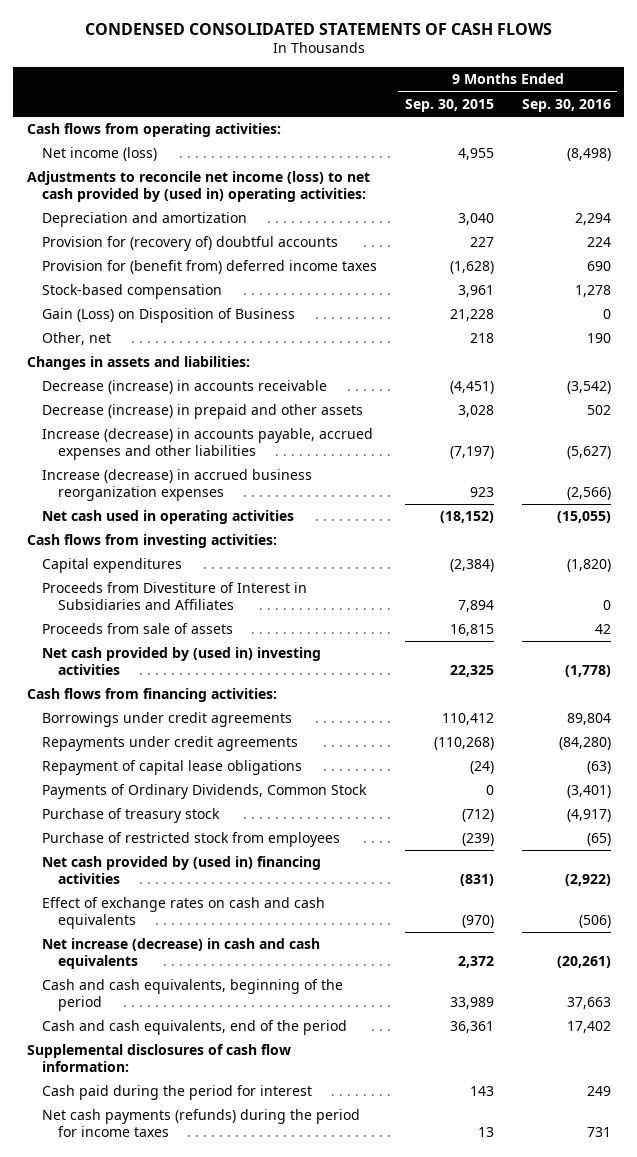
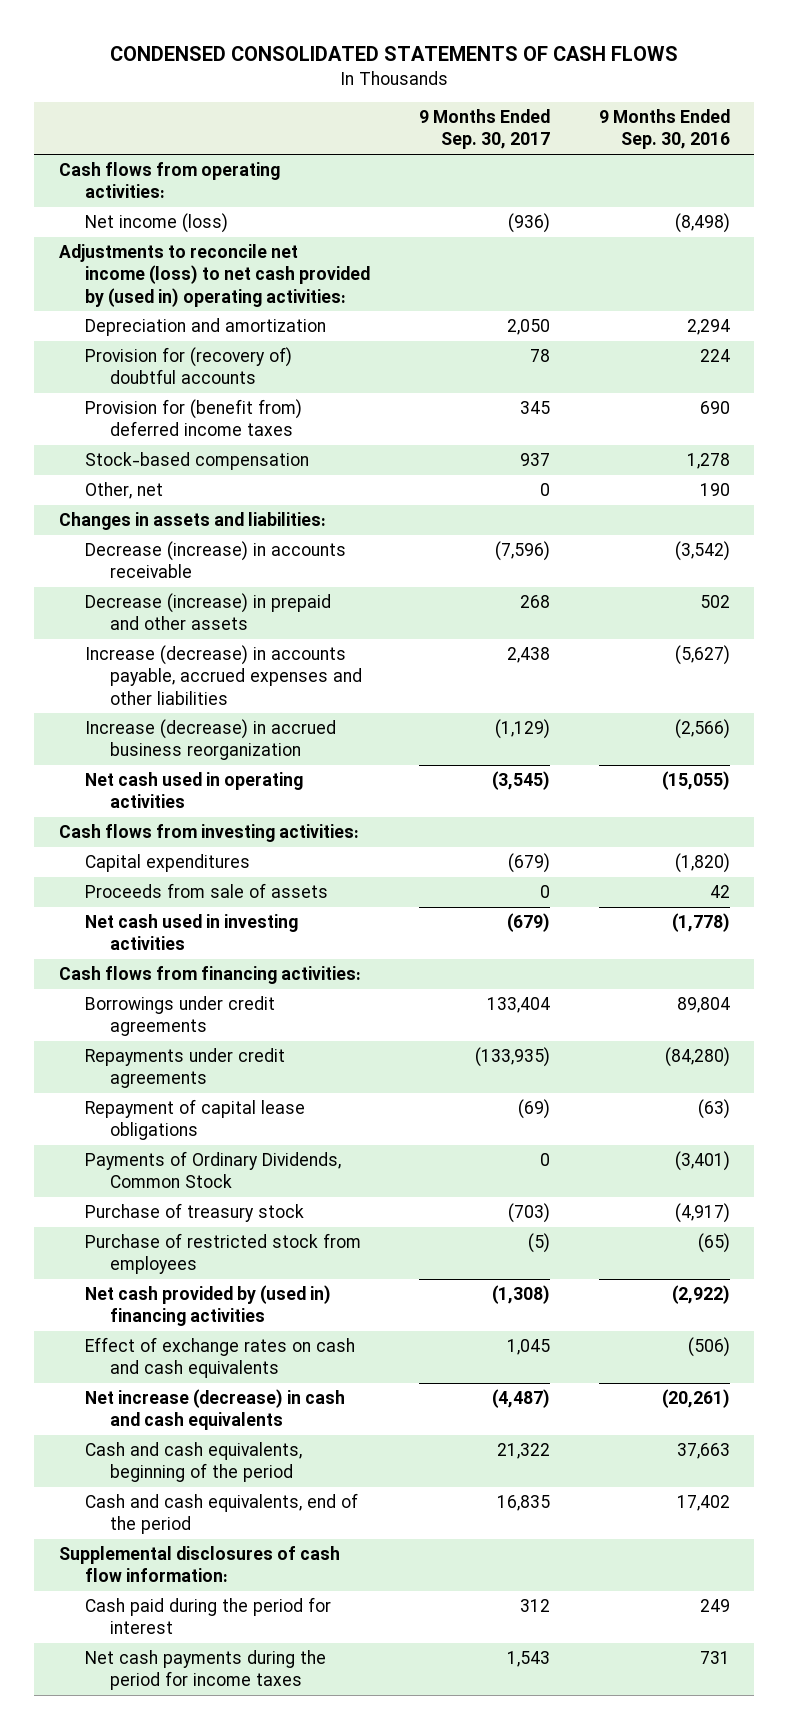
- | 9 Months Ended Sep. 30, 2015 | 9 Months Ended Sep. 30, 2016
+ | 9 Months Ended Sep. 30, 2017 | 9 Months Ended Sep. 30, 2016
- Gain (Loss) on Disposition of Business | 21,228 | 0
- Increase (decrease) in accrued business reorganization expenses | 923 | (2,566)
+ Increase (decrease) in accrued business reorganization | (1,129) | (2,566)
- Proceeds from Divestiture of Interest in Subsidiaries and Affiliates | 7,894 | 0
- Net cash provided by (used in) investing activities | 22,325 | (1,778)
+ Net cash used in investing activities | (679) | (1,778)
- Net cash payments (refunds) during the period for income taxes | 13 | 731
+ Net cash payments during the period for income taxes | 1,543 | 731

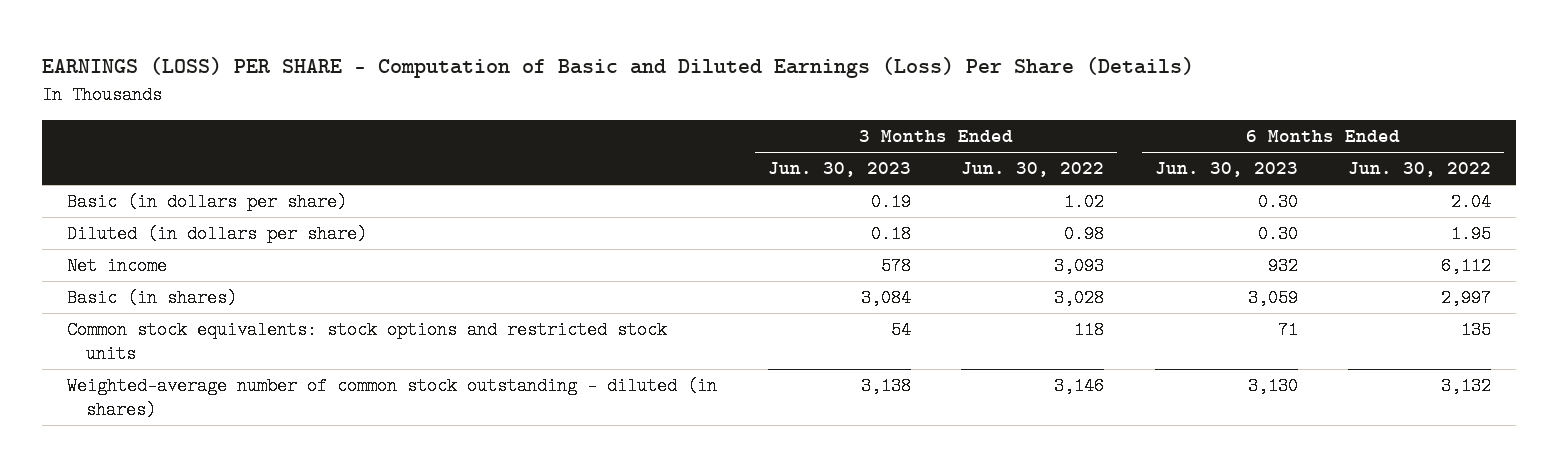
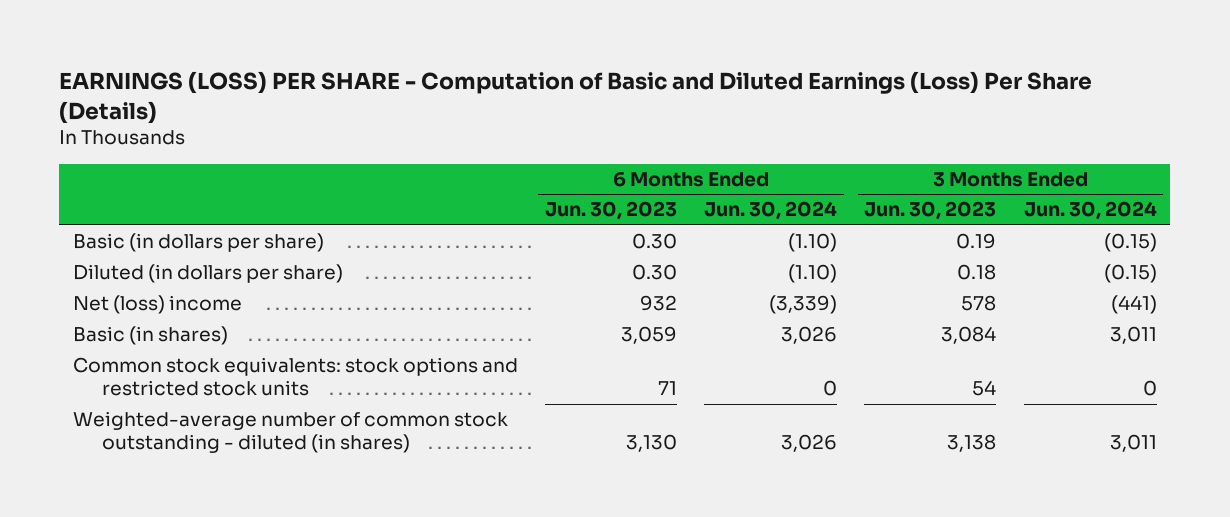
- | 3 Months Ended Jun. 30, 2023 | 3 Months Ended Jun. 30, 2022 | 6 Months Ended Jun. 30, 2023 | 6 Months Ended Jun. 30, 2022
+ | 6 Months Ended Jun. 30, 2023 | 6 Months Ended Jun. 30, 2024 | 3 Months Ended Jun. 30, 2023 | 3 Months Ended Jun. 30, 2024
- Net income | 578 | 3,093 | 932 | 6,112
+ Net (loss) income | 932 | (3,339) | 578 | (441)

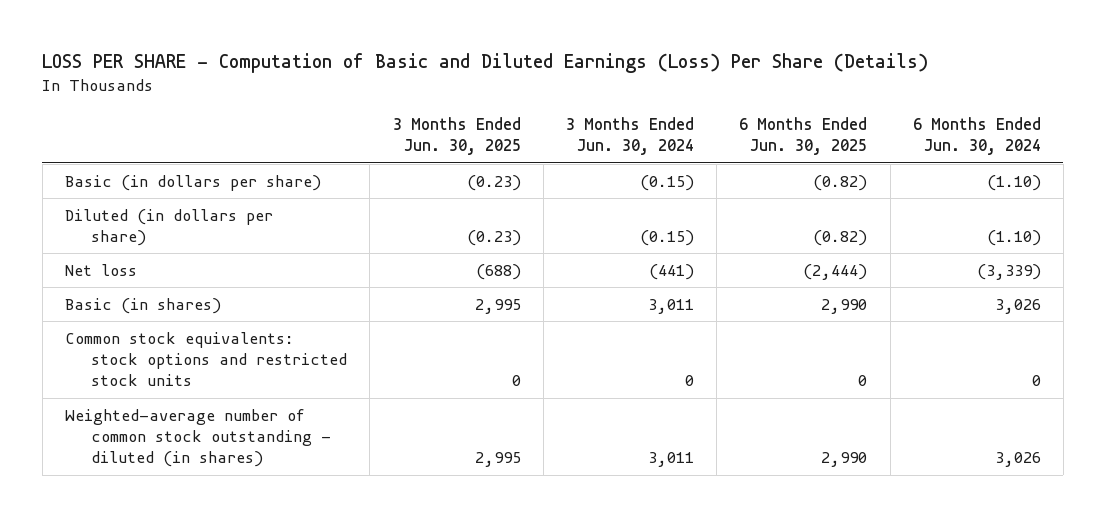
- EARNINGS (LOSS) PER SHARE - Computation of Basic and Diluted Earnings (Loss) Per Share (Details)
+ LOSS PER SHARE - Computation of Basic and Diluted Earnings (Loss) Per Share (Details)
- | 6 Months Ended Jun. 30, 2023 | 6 Months Ended Jun. 30, 2024 | 3 Months Ended Jun. 30, 2023 | 3 Months Ended Jun. 30, 2024
+ | 3 Months Ended Jun. 30, 2025 | 3 Months Ended Jun. 30, 2024 | 6 Months Ended Jun. 30, 2025 | 6 Months Ended Jun. 30, 2024
- Net (loss) income | 932 | (3,339) | 578 | (441)
+ Net loss | (688) | (441) | (2,444) | (3,339)

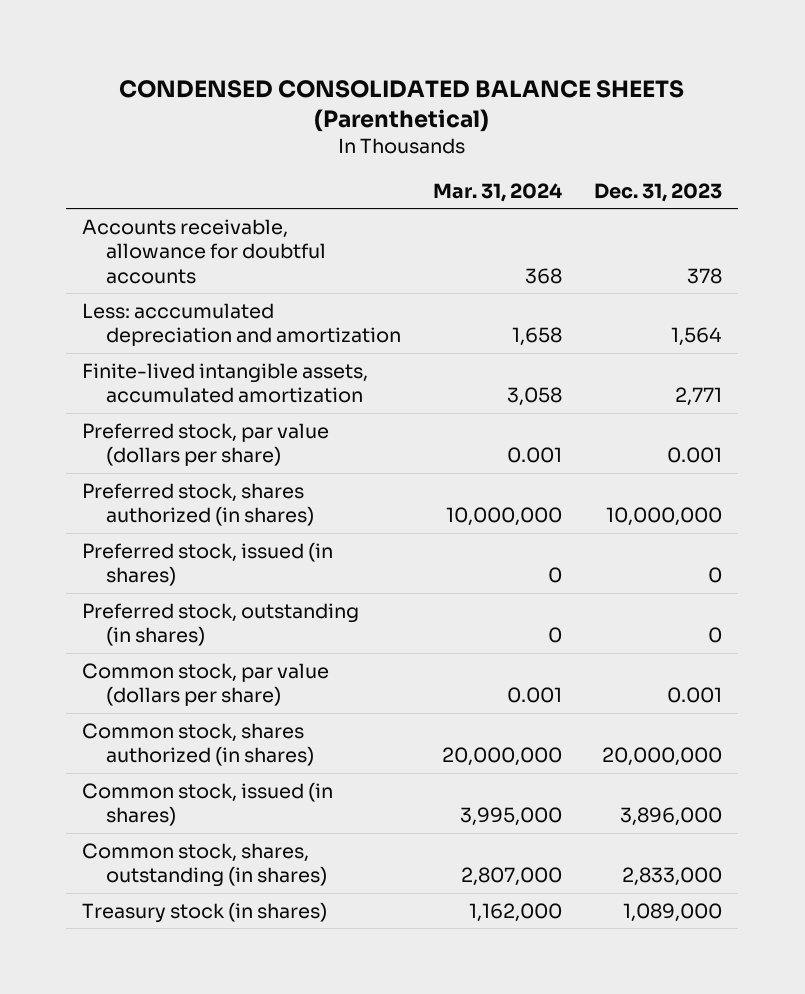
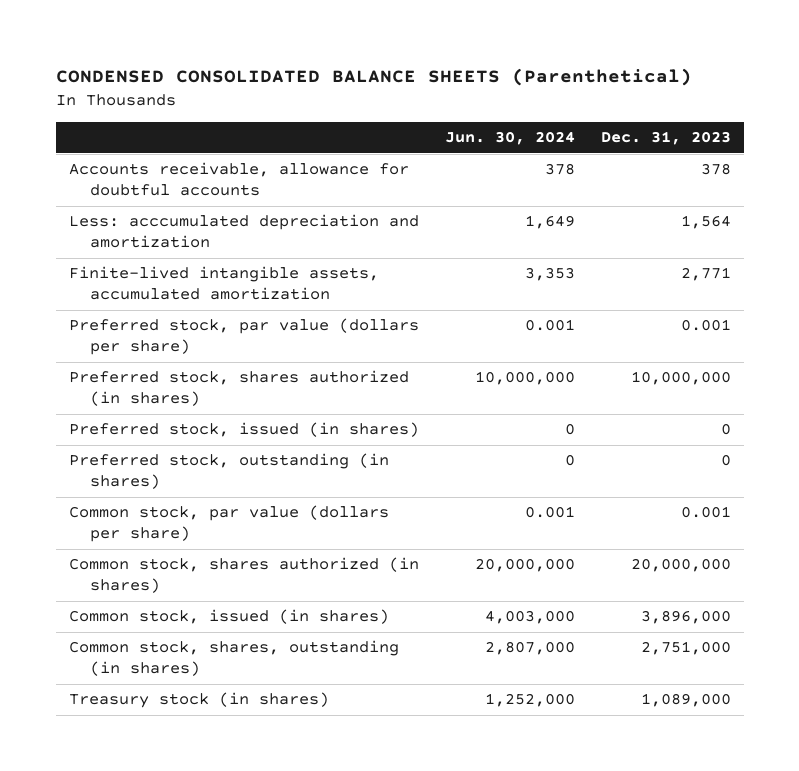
- | Mar. 31, 2024 | Dec. 31, 2023
+ | Jun. 30, 2024 | Dec. 31, 2023
- Common stock, shares, outstanding (in shares) | 2,807,000 | 2,833,000
+ Common stock, shares, outstanding (in shares) | 2,807,000 | 2,751,000

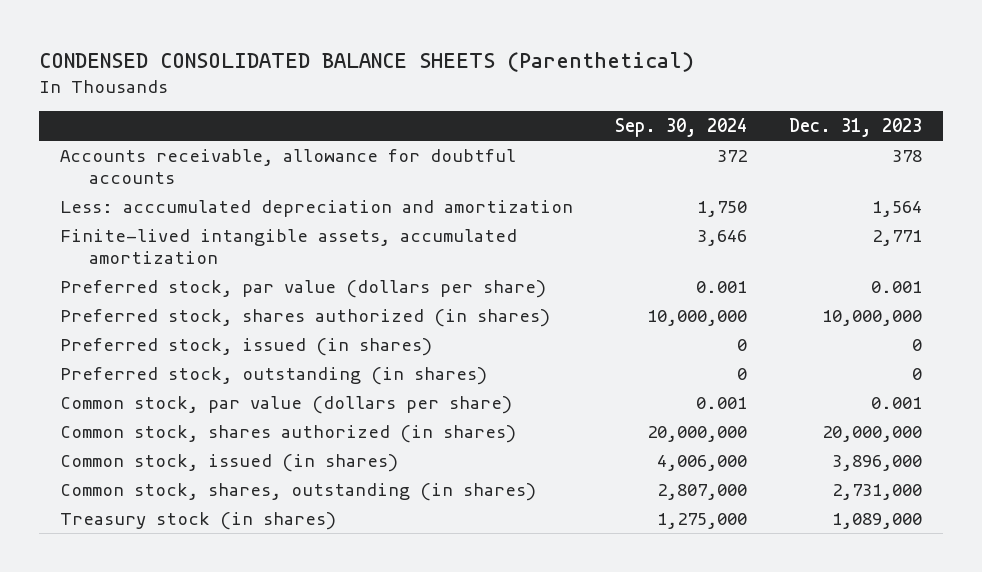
- | Jun. 30, 2024 | Dec. 31, 2023
+ | Sep. 30, 2024 | Dec. 31, 2023
- Common stock, shares, outstanding (in shares) | 2,807,000 | 2,751,000
+ Common stock, shares, outstanding (in shares) | 2,807,000 | 2,731,000

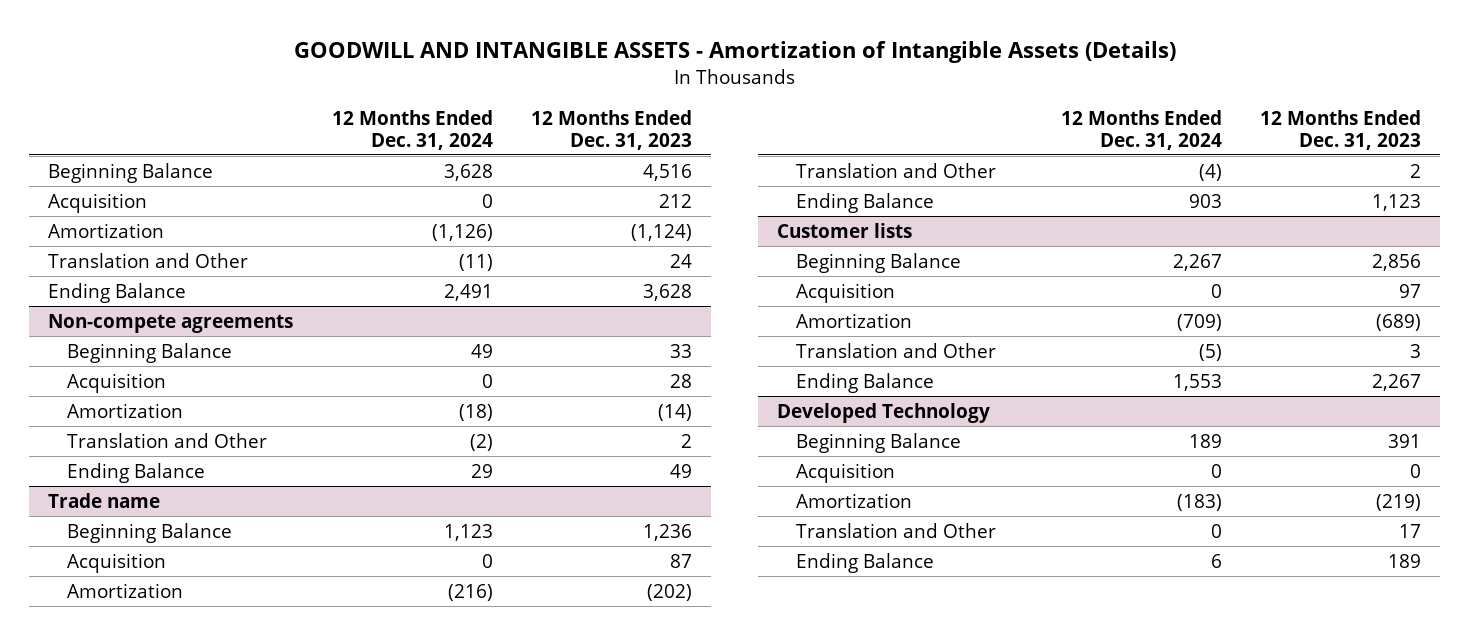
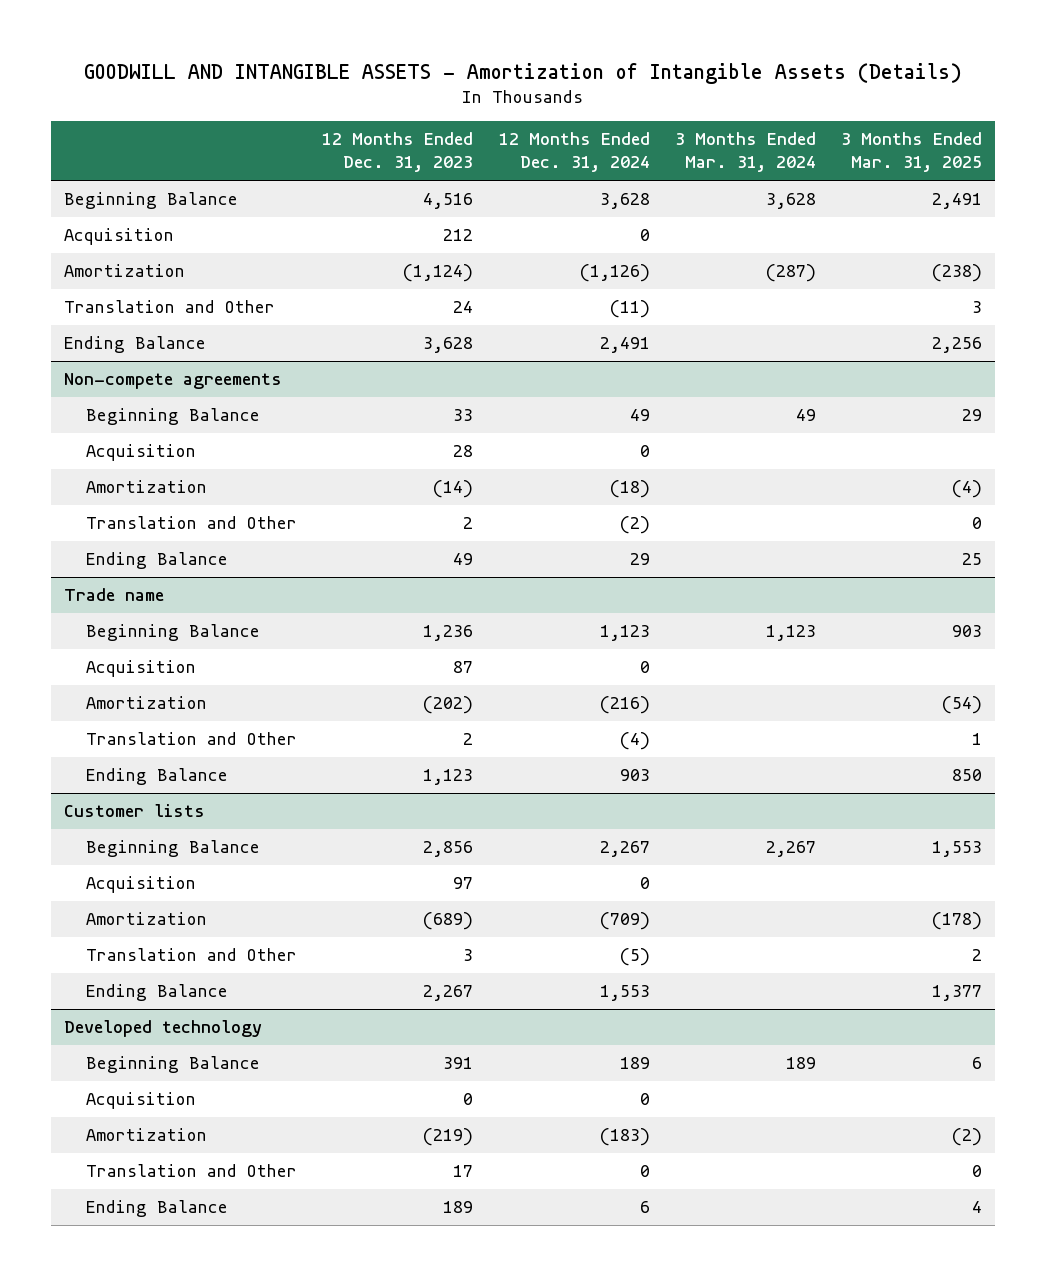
- | 12 Months Ended Dec. 31, 2024 | 12 Months Ended Dec. 31, 2023
+ | 12 Months Ended Dec. 31, 2023 | 12 Months Ended Dec. 31, 2024 | 3 Months Ended Mar. 31, 2024 | 3 Months Ended Mar. 31, 2025
- Developed Technology
+ Developed technology

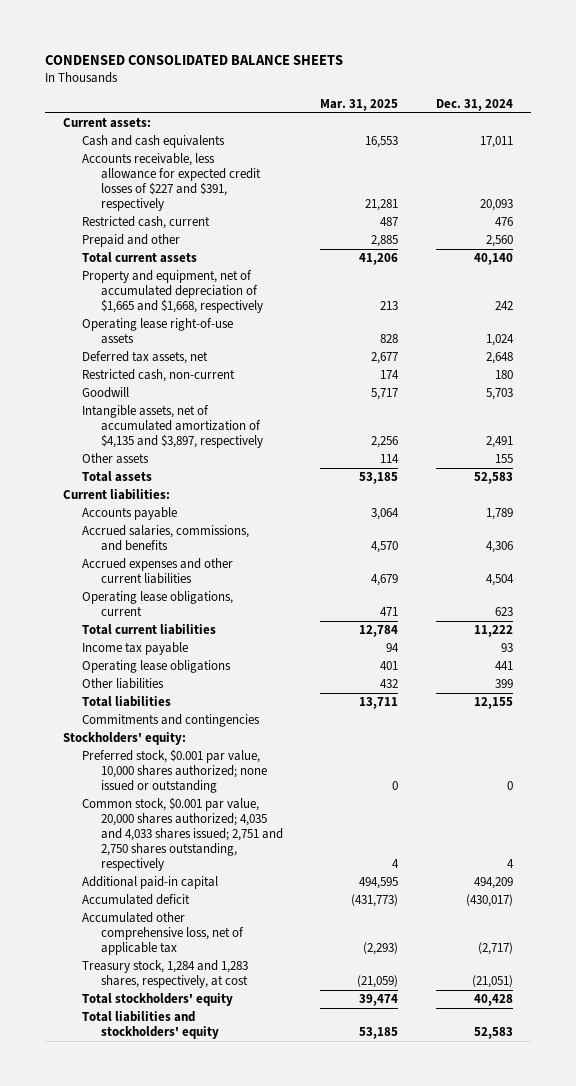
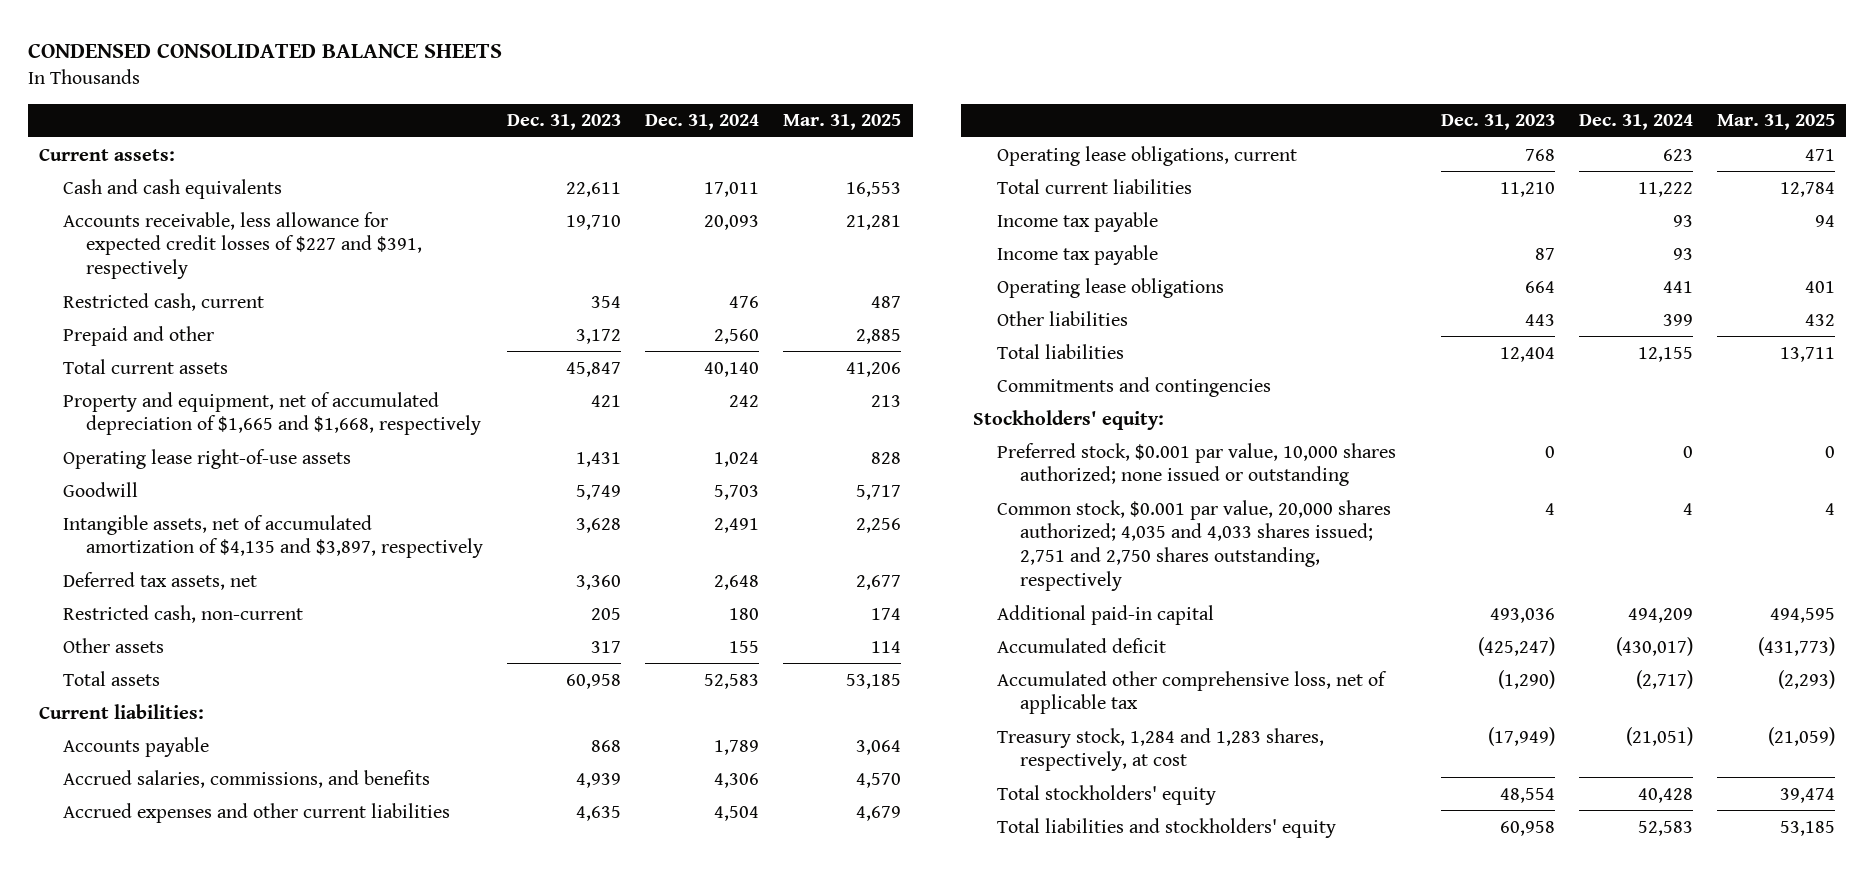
- | Mar. 31, 2025 | Dec. 31, 2024
+ | Dec. 31, 2023 | Dec. 31, 2024 | Mar. 31, 2025
moved down: Deferred tax assets, net | 3,360 | 2,648 | 2,677
moved down: Restricted cash, non-current | 205 | 180 | 174
+ Income tax payable | 87 | 93 |

